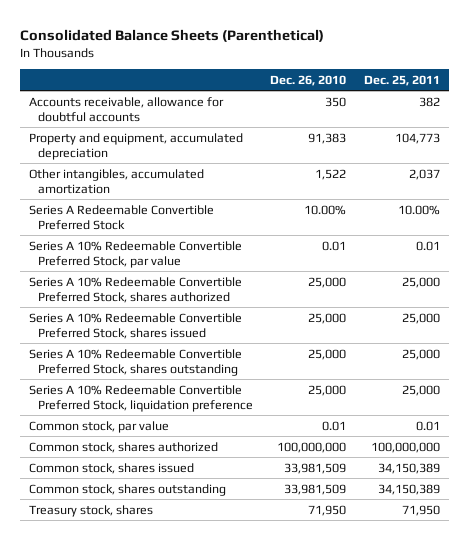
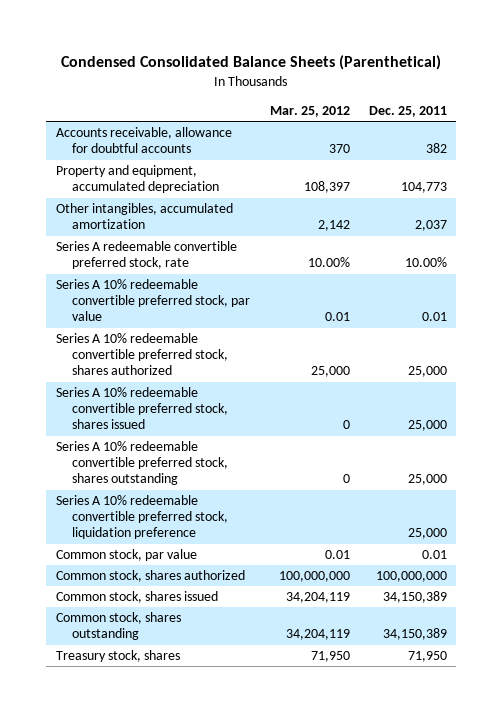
- Consolidated Balance Sheets (Parenthetical)
+ Condensed Consolidated Balance Sheets (Parenthetical)
- | Dec. 26, 2010 | Dec. 25, 2011
+ | Mar. 25, 2012 | Dec. 25, 2011
- Series A Redeemable Convertible Preferred Stock | 10.00% | 10.00%
- Series A 10% Redeemable Convertible Preferred Stock, par value | 0.01 | 0.01
- Series A 10% Redeemable Convertible Preferred Stock, shares authorized | 25,000 | 25,000
- Series A 10% Redeemable Convertible Preferred Stock, shares issued | 25,000 | 25,000
- Series A 10% Redeemable Convertible Preferred Stock, shares outstanding | 25,000 | 25,000
- Series A 10% Redeemable Convertible Preferred Stock, liquidation preference | 25,000 | 25,000
+ Series A redeemable convertible preferred stock, rate | 10.00% | 10.00%
+ Series A 10% redeemable convertible preferred stock, par value | 0.01 | 0.01
+ Series A 10% redeemable convertible preferred stock, shares authorized | 25,000 | 25,000
+ Series A 10% redeemable convertible preferred stock, shares issued | 0 | 25,000
+ Series A 10% redeemable convertible preferred stock, shares outstanding | 0 | 25,000
+ Series A 10% redeemable convertible preferred stock, liquidation preference | | 25,000

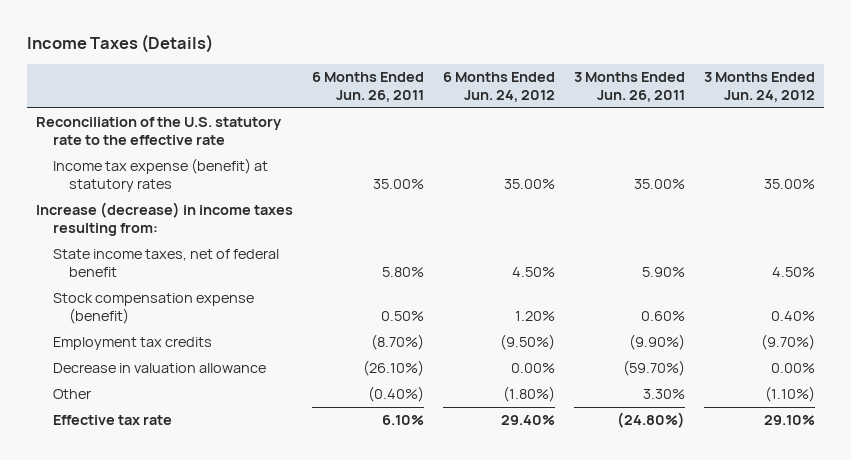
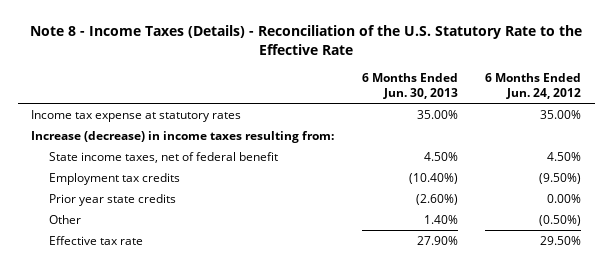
- Income Taxes (Details)
+ Note 8 - Income Taxes (Details) - Reconciliation of the U.S. Statutory Rate to the Effective Rate
- | 6 Months Ended Jun. 26, 2011 | 6 Months Ended Jun. 24, 2012 | 3 Months Ended Jun. 26, 2011 | 3 Months Ended Jun. 24, 2012
+ | 6 Months Ended Jun. 30, 2013 | 6 Months Ended Jun. 24, 2012
- Reconciliation of the U.S. statutory rate to the effective rate
- Income tax expense (benefit) at statutory rates | 35.00% | 35.00% | 35.00% | 35.00%
+ Income tax expense at statutory rates | 35.00% | 35.00%
- Stock compensation expense (benefit) | 0.50% | 1.20% | 0.60% | 0.40%
- Decrease in valuation allowance | (26.10%) | 0.00% | (59.70%) | 0.00%
- Other | (0.40%) | (1.80%) | 3.30% | (1.10%)
- Effective tax rate | 6.10% | 29.40% | (24.80%) | 29.10%
+ Prior year state credits | (2.60%) | 0.00%
+ Other | 1.40% | (0.50%)
+ Effective tax rate | 27.90% | 29.50%

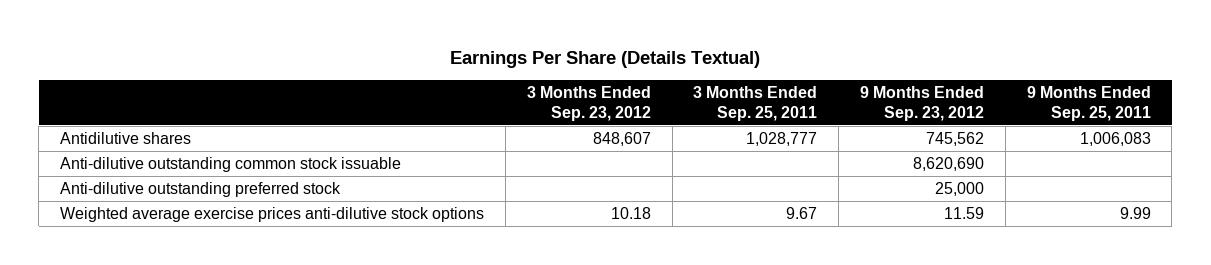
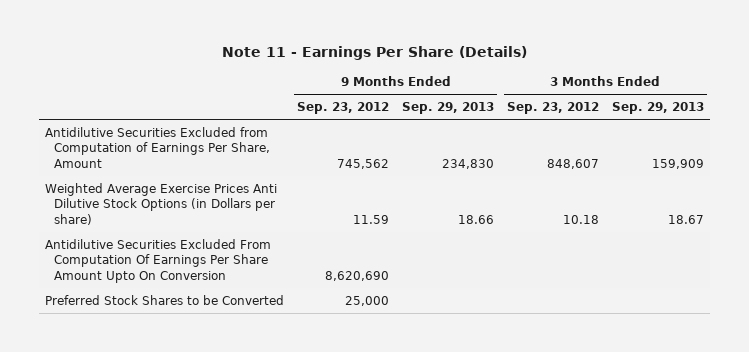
- Earnings Per Share (Details Textual)
+ Note 11 - Earnings Per Share (Details)
- | 3 Months Ended Sep. 23, 2012 | 3 Months Ended Sep. 25, 2011 | 9 Months Ended Sep. 23, 2012 | 9 Months Ended Sep. 25, 2011
+ | 9 Months Ended Sep. 23, 2012 | 9 Months Ended Sep. 29, 2013 | 3 Months Ended Sep. 23, 2012 | 3 Months Ended Sep. 29, 2013
- Antidilutive shares | 848,607 | 1,028,777 | 745,562 | 1,006,083
- Anti-dilutive outstanding common stock issuable | | | 8,620,690 |
- Anti-dilutive outstanding preferred stock | | | 25,000 |
- Weighted average exercise prices anti-dilutive stock options | 10.18 | 9.67 | 11.59 | 9.99
+ Antidilutive Securities Excluded from Computation of Earnings Per Share, Amount | 745,562 | 234,830 | 848,607 | 159,909
+ Weighted Average Exercise Prices Anti Dilutive Stock Options (in Dollars per share) | 11.59 | 18.66 | 10.18 | 18.67
+ Antidilutive Securities Excluded From Computation Of Earnings Per Share Amount Upto On Conversion | 8,620,690 | | |
+ Preferred Stock Shares to be Converted | 25,000 | | |

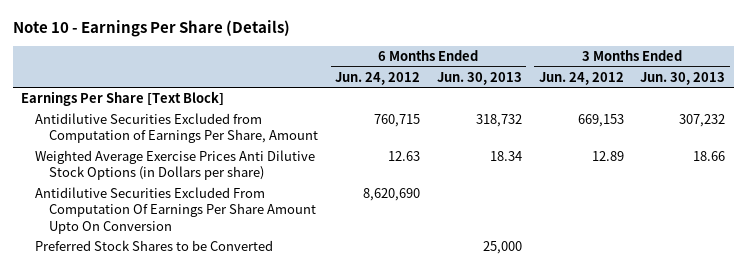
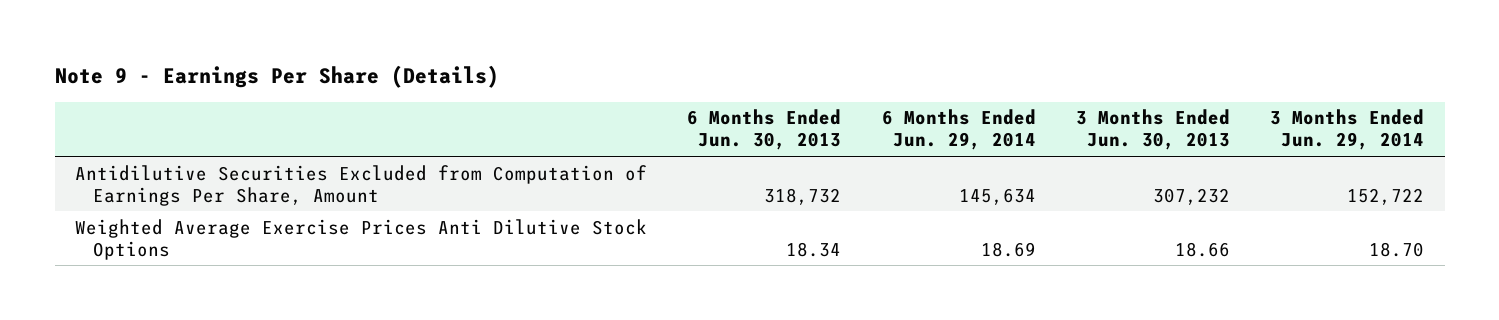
- Note 10 - Earnings Per Share (Details)
+ Note 9 - Earnings Per Share (Details)
- | 6 Months Ended Jun. 24, 2012 | 6 Months Ended Jun. 30, 2013 | 3 Months Ended Jun. 24, 2012 | 3 Months Ended Jun. 30, 2013
+ | 6 Months Ended Jun. 30, 2013 | 6 Months Ended Jun. 29, 2014 | 3 Months Ended Jun. 30, 2013 | 3 Months Ended Jun. 29, 2014
- Earnings Per Share [Text Block]
- Weighted Average Exercise Prices Anti Dilutive Stock Options (in Dollars per share) | 12.63 | 18.34 | 12.89 | 18.66
- Antidilutive Securities Excluded From Computation Of Earnings Per Share Amount Upto On Conversion | 8,620,690 | | |
- Preferred Stock Shares to be Converted | | 25,000 | |
+ Weighted Average Exercise Prices Anti Dilutive Stock Options | 18.34 | 18.69 | 18.66 | 18.70

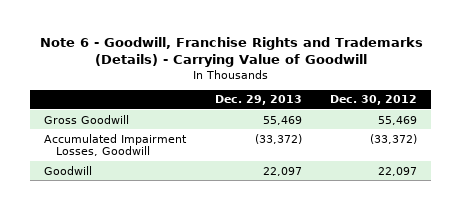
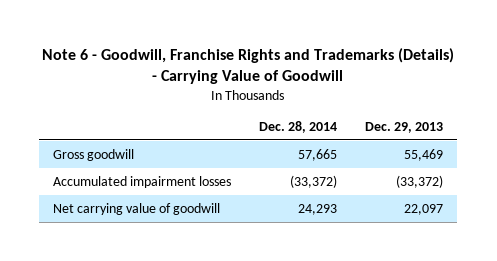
- | Dec. 29, 2013 | Dec. 30, 2012
+ | Dec. 28, 2014 | Dec. 29, 2013
- Gross Goodwill | 55,469 | 55,469
- Accumulated Impairment Losses, Goodwill | (33,372) | (33,372)
- Goodwill | 22,097 | 22,097
+ Gross goodwill | 57,665 | 55,469
+ Accumulated impairment losses | (33,372) | (33,372)
+ Net carrying value of goodwill | 24,293 | 22,097

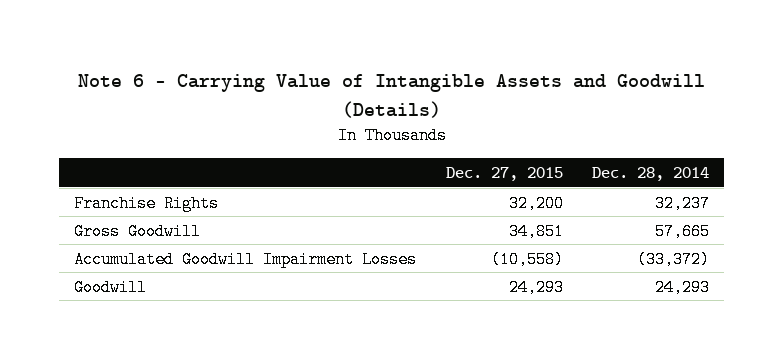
- Note 6 - Goodwill, Franchise Rights and Trademarks (Details) - Carrying Value of Goodwill
+ Note 6 - Carrying Value of Intangible Assets and Goodwill (Details)
- | Dec. 28, 2014 | Dec. 29, 2013
+ | Dec. 27, 2015 | Dec. 28, 2014
- Gross goodwill | 57,665 | 55,469
- Accumulated impairment losses | (33,372) | (33,372)
- Net carrying value of goodwill | 24,293 | 22,097
+ Franchise Rights | 32,200 | 32,237
+ Gross Goodwill | 34,851 | 57,665
+ Accumulated Goodwill Impairment Losses | (10,558) | (33,372)
+ Goodwill | 24,293 | 24,293

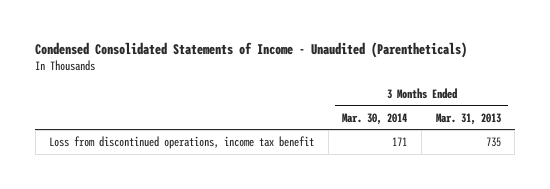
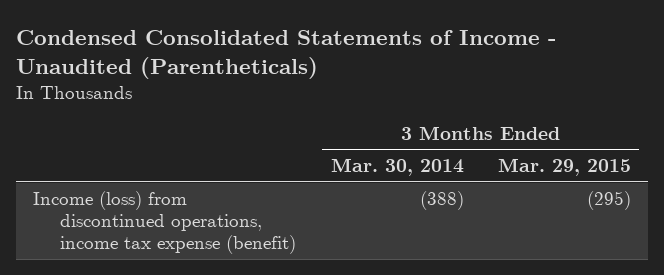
- | 3 Months Ended Mar. 30, 2014 | 3 Months Ended Mar. 31, 2013
+ | 3 Months Ended Mar. 30, 2014 | 3 Months Ended Mar. 29, 2015
- Loss from discontinued operations, income tax benefit | 171 | 735
+ Incomе (loss) from discontinuеd opеrations, incomе tax еxpеnsе (bеnеfit) | (388) | (295)

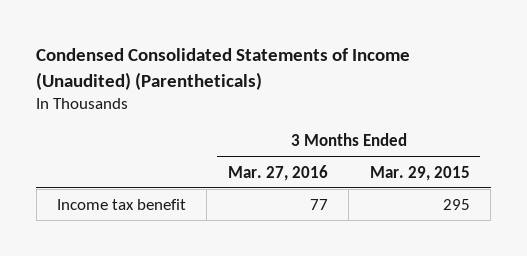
- Condensed Consolidated Statements of Income - Unaudited (Parentheticals)
+ Condensed Consolidated Statements of Income (Unaudited) (Parentheticals)
- | 3 Months Ended Mar. 30, 2014 | 3 Months Ended Mar. 29, 2015
+ | 3 Months Ended Mar. 27, 2016 | 3 Months Ended Mar. 29, 2015
- Incomе (loss) from discontinuеd opеrations, incomе tax еxpеnsе (bеnеfit) | (388) | (295)
+ Income tax benefit | 77 | 295

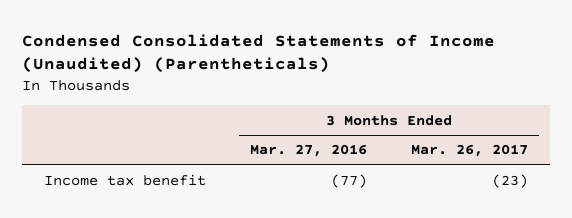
- | 3 Months Ended Mar. 27, 2016 | 3 Months Ended Mar. 29, 2015
+ | 3 Months Ended Mar. 27, 2016 | 3 Months Ended Mar. 26, 2017
- Income tax benefit | 77 | 295
+ Income tax benefit | (77) | (23)

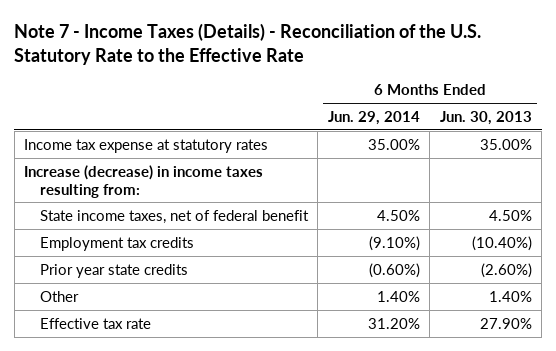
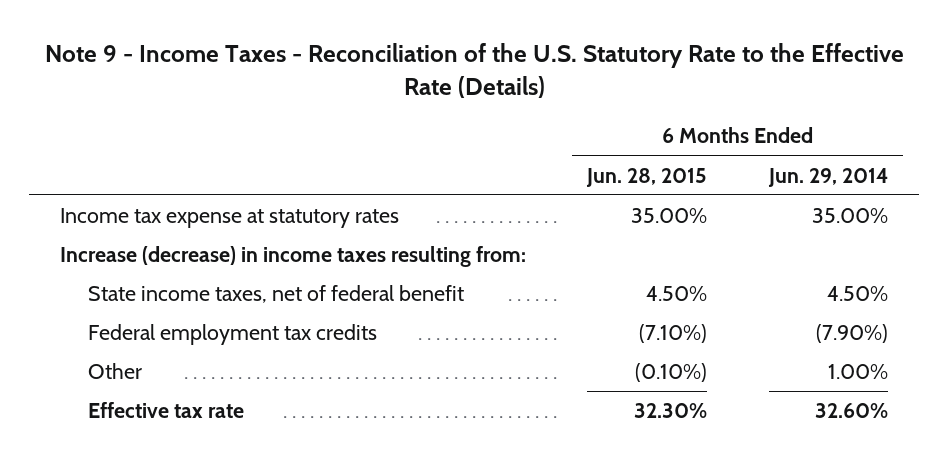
- Note 7 - Income Taxes (Details) - Reconciliation of the U.S. Statutory Rate to the Effective Rate
+ Note 9 - Income Taxes - Reconciliation of the U.S. Statutory Rate to the Effective Rate (Details)
- | 6 Months Ended Jun. 29, 2014 | 6 Months Ended Jun. 30, 2013
+ | 6 Months Ended Jun. 28, 2015 | 6 Months Ended Jun. 29, 2014
- Employment tax credits | (9.10%) | (10.40%)
- Prior year state credits | (0.60%) | (2.60%)
- Other | 1.40% | 1.40%
- Effective tax rate | 31.20% | 27.90%
+ Federal employment tax credits | (7.10%) | (7.90%)
+ Other | (0.10%) | 1.00%
+ Effective tax rate | 32.30% | 32.60%

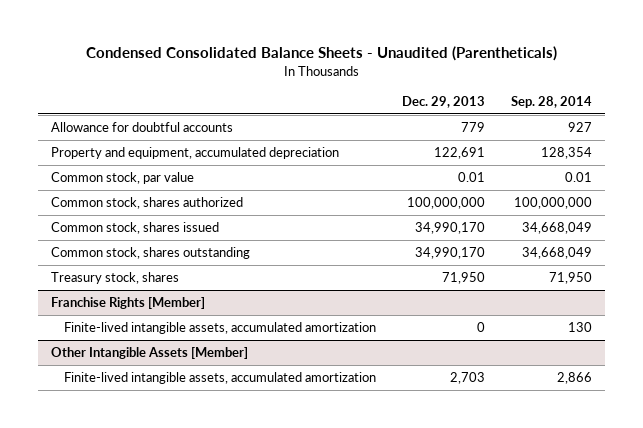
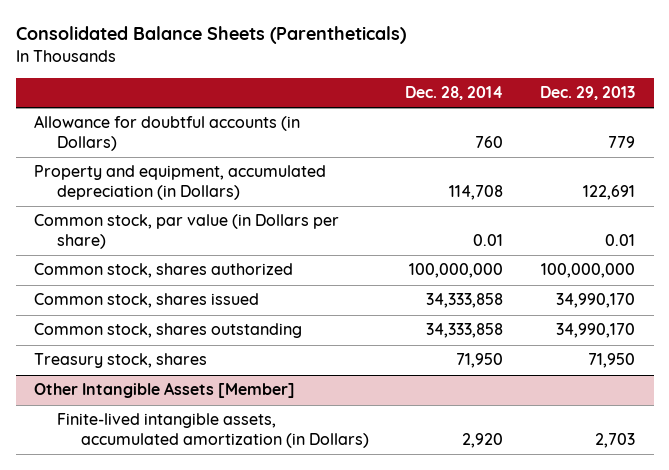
- Condensed Consolidated Balance Sheets - Unaudited (Parentheticals)
+ Consolidated Balance Sheets (Parentheticals)
- | Dec. 29, 2013 | Sep. 28, 2014
+ | Dec. 28, 2014 | Dec. 29, 2013
- Allowance for doubtful accounts | 779 | 927
- Property and equipment, accumulated depreciation | 122,691 | 128,354
- Common stock, par value | 0.01 | 0.01
+ Allowance for doubtful accounts (in Dollars) | 760 | 779
+ Property and equipment, accumulated depreciation (in Dollars) | 114,708 | 122,691
+ Common stock, par value (in Dollars per share) | 0.01 | 0.01
- Franchise Rights [Member]
- Finite-lived intangible assets, accumulated amortization | 0 | 130
@ Other Intangible Assets [Member]
- Finite-lived intangible assets, accumulated amortization | 2,703 | 2,866
+ Finite-lived intangible assets, accumulated amortization (in Dollars) | 2,920 | 2,703

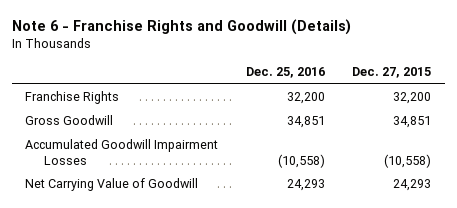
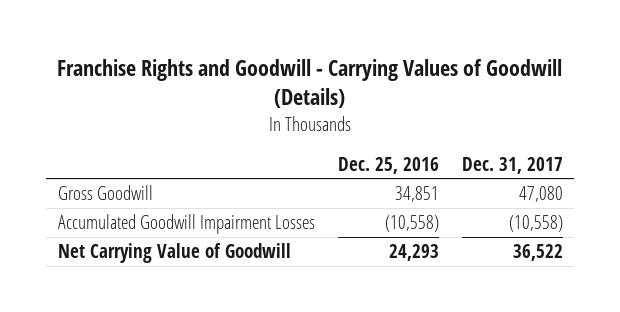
- Note 6 - Franchise Rights and Goodwill (Details)
+ Franchise Rights and Goodwill - Carrying Values of Goodwill (Details)
- | Dec. 25, 2016 | Dec. 27, 2015
+ | Dec. 25, 2016 | Dec. 31, 2017
- Franchise Rights | 32,200 | 32,200

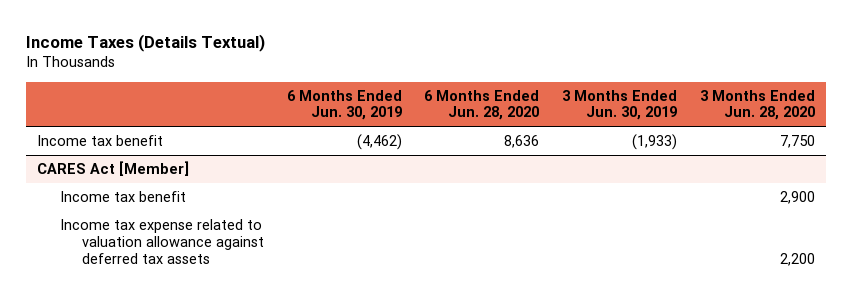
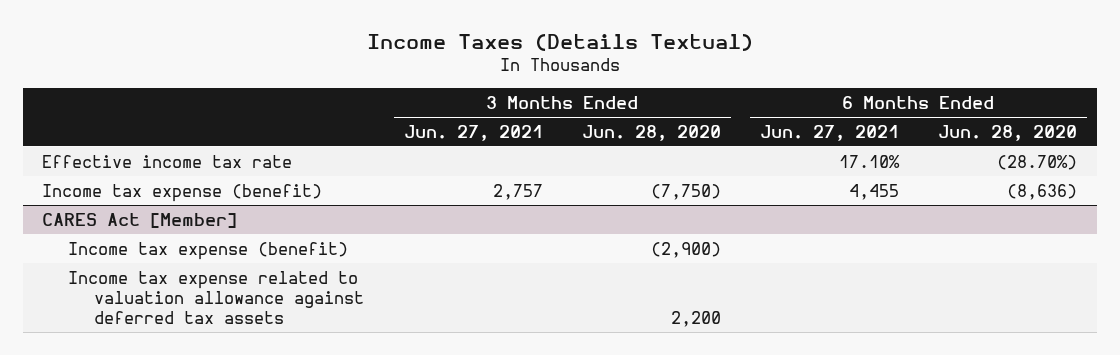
- | 6 Months Ended Jun. 30, 2019 | 6 Months Ended Jun. 28, 2020 | 3 Months Ended Jun. 30, 2019 | 3 Months Ended Jun. 28, 2020
+ | 3 Months Ended Jun. 27, 2021 | 3 Months Ended Jun. 28, 2020 | 6 Months Ended Jun. 27, 2021 | 6 Months Ended Jun. 28, 2020
- Income tax benefit | (4,462) | 8,636 | (1,933) | 7,750
+ Effective income tax rate | | | 17.10% | (28.70%)
+ Income tax expense (benefit) | 2,757 | (7,750) | 4,455 | (8,636)
@ CARES Act [Member]
- Income tax benefit | | | | 2,900
+ Income tax expense (benefit) | | (2,900) | |

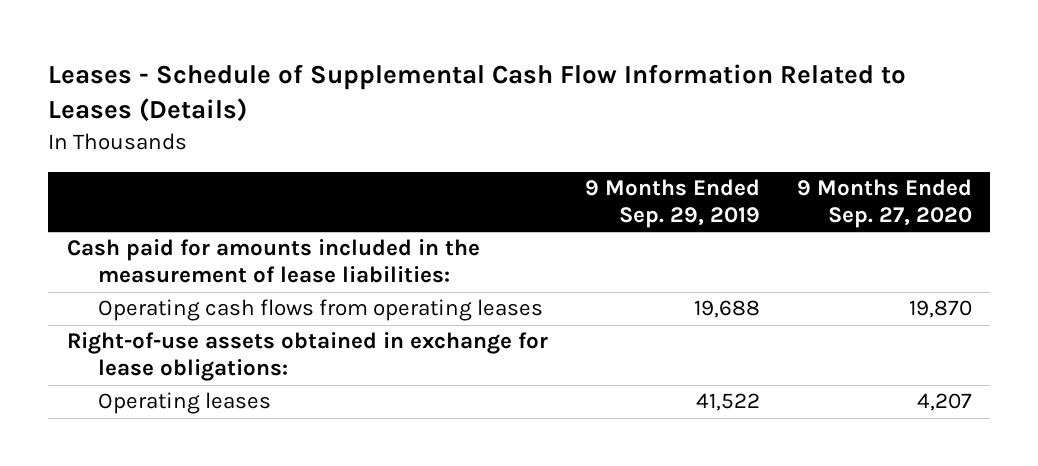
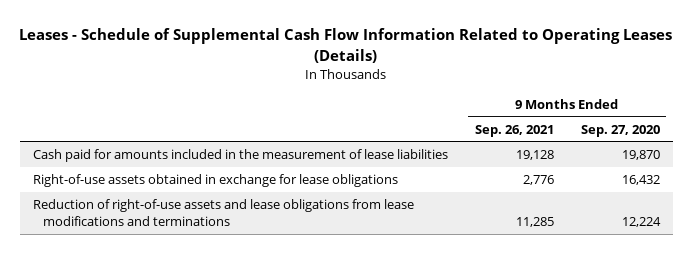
- Leases - Schedule of Supplemental Cash Flow Information Related to Leases (Details)
+ Leases - Schedule of Supplemental Cash Flow Information Related to Operating Leases (Details)
- | 9 Months Ended Sep. 29, 2019 | 9 Months Ended Sep. 27, 2020
+ | 9 Months Ended Sep. 26, 2021 | 9 Months Ended Sep. 27, 2020
- Cash paid for amounts included in the measurement of lease liabilities:
- Operating cash flows from operating leases | 19,688 | 19,870
- Right-of-use assets obtained in exchange for lease obligations:
- Operating leases | 41,522 | 4,207
+ Cash paid for amounts included in the measurement of lease liabilities | 19,128 | 19,870
+ Right-of-use assets obtained in exchange for lease obligations | 2,776 | 16,432
+ Reduction of right-of-use assets and lease obligations from lease modifications and terminations | 11,285 | 12,224

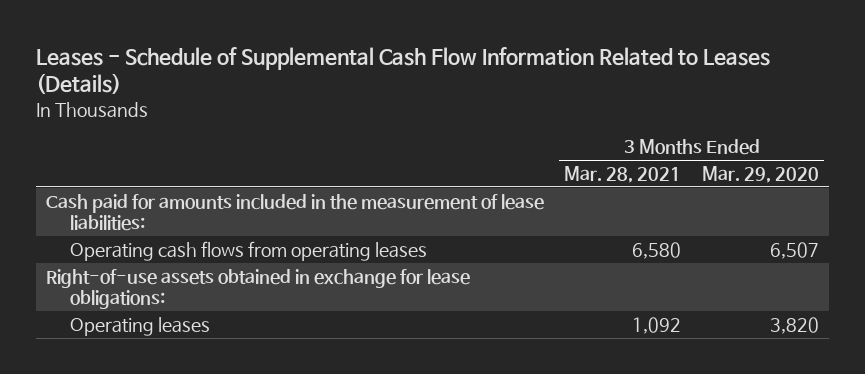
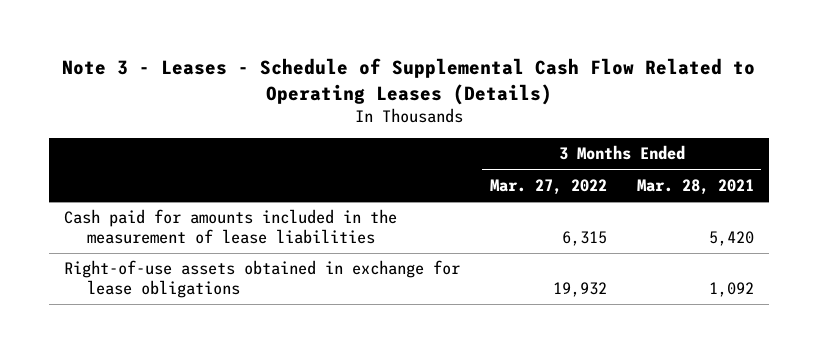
- Leases - Schedule of Supplemental Cash Flow Information Related to Leases (Details)
+ Note 3 - Leases - Schedule of Supplemental Cash Flow Related to Operating Leases (Details)
- | 3 Months Ended Mar. 28, 2021 | 3 Months Ended Mar. 29, 2020
+ | 3 Months Ended Mar. 27, 2022 | 3 Months Ended Mar. 28, 2021
- Cash paid for amounts included in the measurement of lease liabilities:
- Operating cash flows from operating leases | 6,580 | 6,507
- Right-of-use assets obtained in exchange for lease obligations:
- Operating leases | 1,092 | 3,820
+ Cash paid for amounts included in the measurement of lease liabilities | 6,315 | 5,420
+ Right-of-use assets obtained in exchange for lease obligations | 19,932 | 1,092

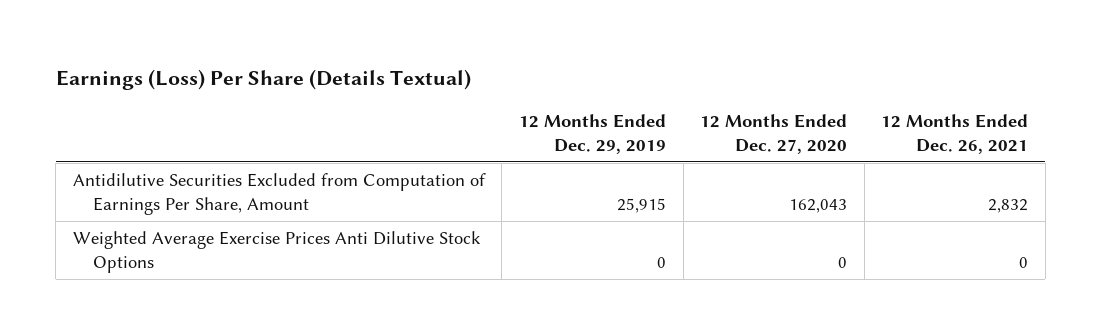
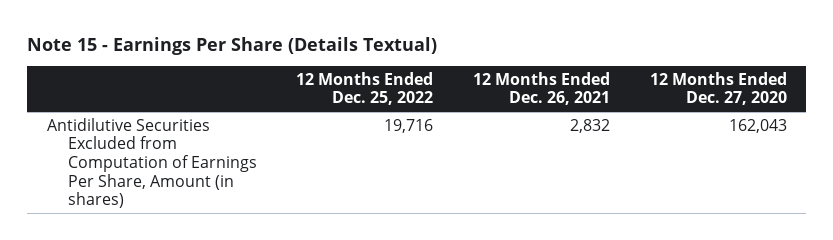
- Earnings (Loss) Per Share (Details Textual)
+ Note 15 - Earnings Per Share (Details Textual)
- | 12 Months Ended Dec. 29, 2019 | 12 Months Ended Dec. 27, 2020 | 12 Months Ended Dec. 26, 2021
+ | 12 Months Ended Dec. 25, 2022 | 12 Months Ended Dec. 26, 2021 | 12 Months Ended Dec. 27, 2020
- Antidilutive Securities Excluded from Computation of Earnings Per Share, Amount | 25,915 | 162,043 | 2,832
- Weighted Average Exercise Prices Anti Dilutive Stock Options | 0 | 0 | 0
+ Antidilutive Securities Excluded from Computation of Earnings Per Share, Amount (in shares) | 19,716 | 2,832 | 162,043

